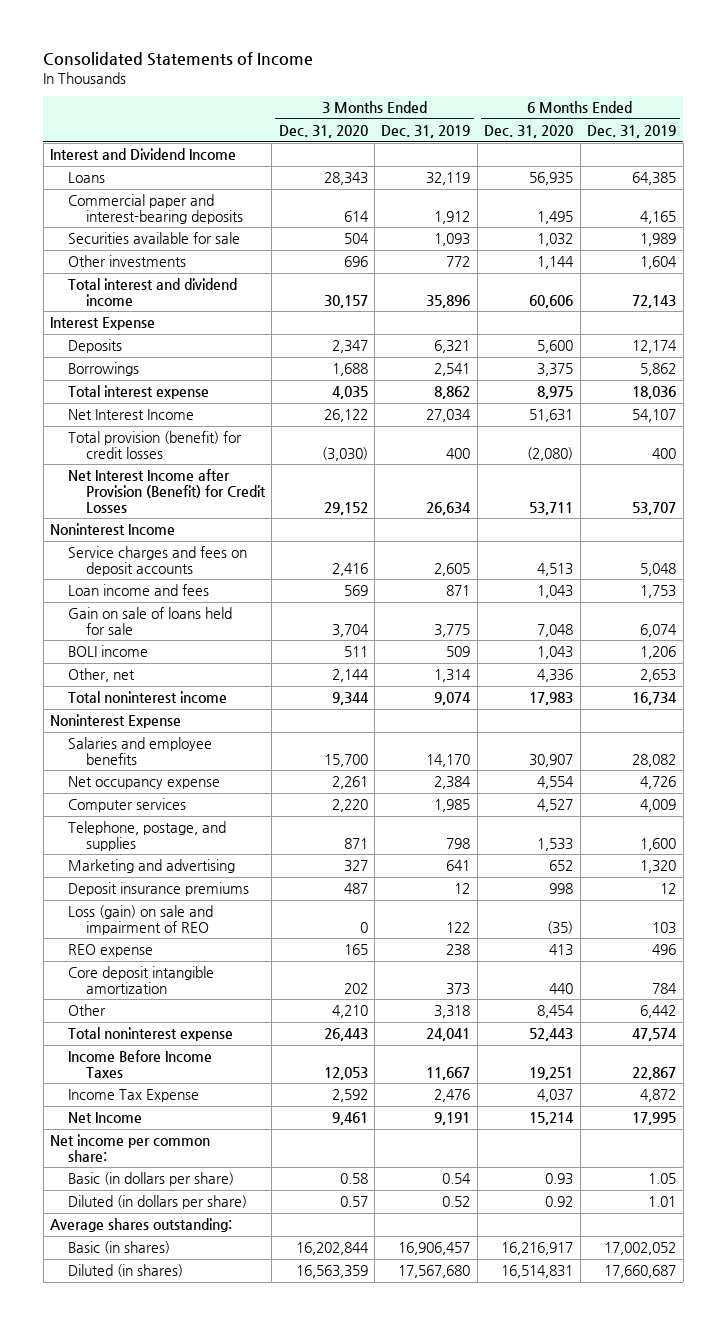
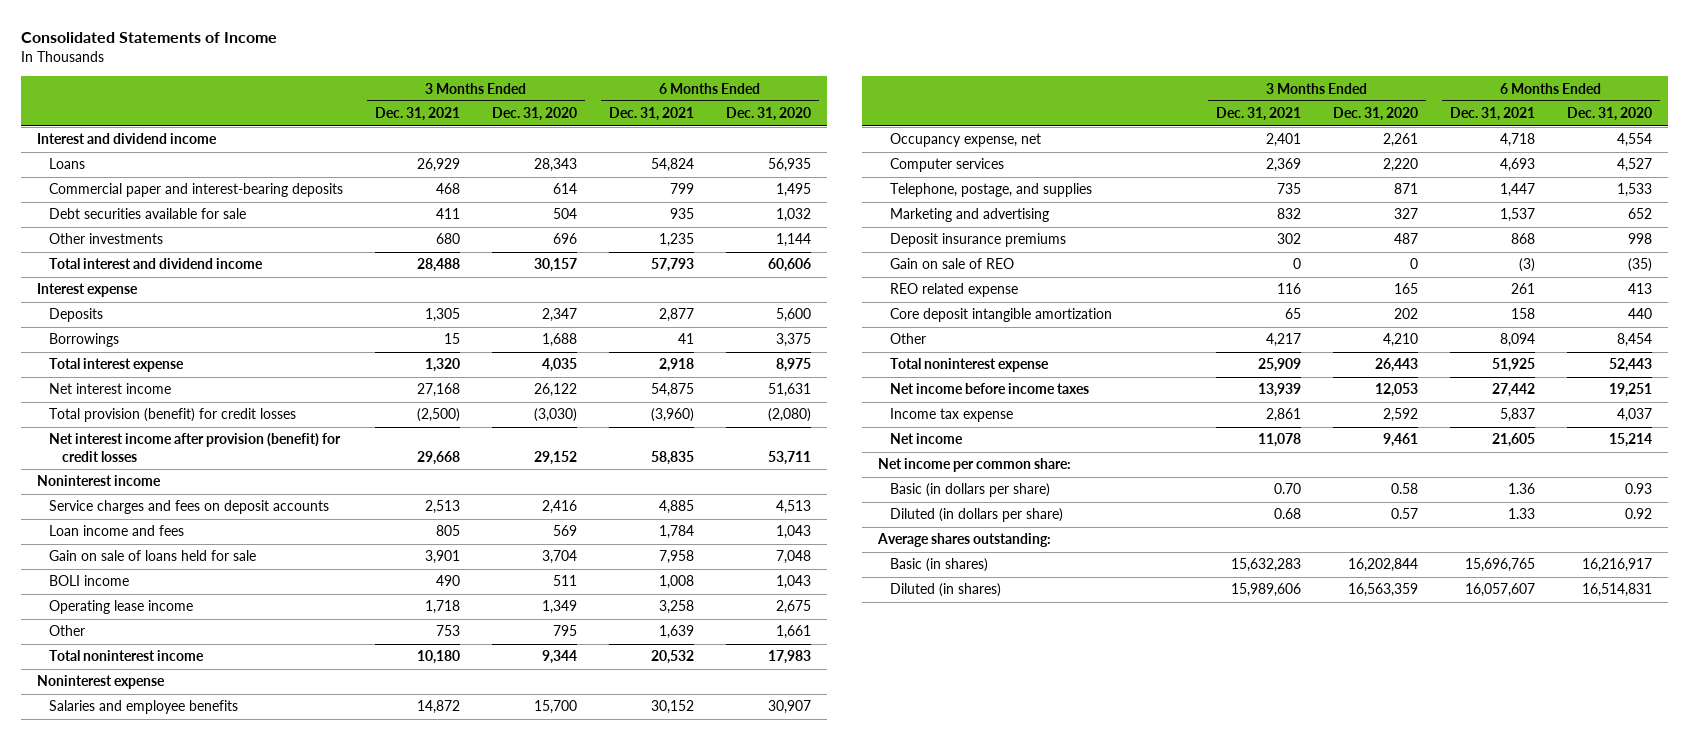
- | 3 Months Ended Dec. 31, 2020 | 3 Months Ended Dec. 31, 2019 | 6 Months Ended Dec. 31, 2020 | 6 Months Ended Dec. 31, 2019
+ | 3 Months Ended Dec. 31, 2021 | 3 Months Ended Dec. 31, 2020 | 6 Months Ended Dec. 31, 2021 | 6 Months Ended Dec. 31, 2020
- Interest and Dividend Income
+ Interest and dividend income
- Securities available for sale | 504 | 1,093 | 1,032 | 1,989
+ Debt securities available for sale | 411 | 504 | 935 | 1,032
- Interest Expense
+ Interest expense
- Net Interest Income | 26,122 | 27,034 | 51,631 | 54,107
+ Net interest income | 27,168 | 26,122 | 54,875 | 51,631
- Net Interest Income after Provision (Benefit) for Credit Losses | 29,152 | 26,634 | 53,711 | 53,707
- Noninterest Income
+ Net interest income after provision (benefit) for credit losses | 29,668 | 29,152 | 58,835 | 53,711
+ Noninterest income
- Other, net | 2,144 | 1,314 | 4,336 | 2,653
+ Operating lease income | 1,718 | 1,349 | 3,258 | 2,675
+ Other | 753 | 795 | 1,639 | 1,661
- Noninterest Expense
+ Noninterest expense
- Net occupancy expense | 2,261 | 2,384 | 4,554 | 4,726
+ Occupancy expense, net | 2,401 | 2,261 | 4,718 | 4,554
- Loss (gain) on sale and impairment of REO | 0 | 122 | (35) | 103
- REO expense | 165 | 238 | 413 | 496
+ Gain on sale of REO | 0 | 0 | (3) | (35)
+ REO related expense | 116 | 165 | 261 | 413
- Income Before Income Taxes | 12,053 | 11,667 | 19,251 | 22,867
- Income Tax Expense | 2,592 | 2,476 | 4,037 | 4,872
- Net Income | 9,461 | 9,191 | 15,214 | 17,995
+ Net income before income taxes | 13,939 | 12,053 | 27,442 | 19,251
+ Income tax expense | 2,861 | 2,592 | 5,837 | 4,037
+ Net income | 11,078 | 9,461 | 21,605 | 15,214

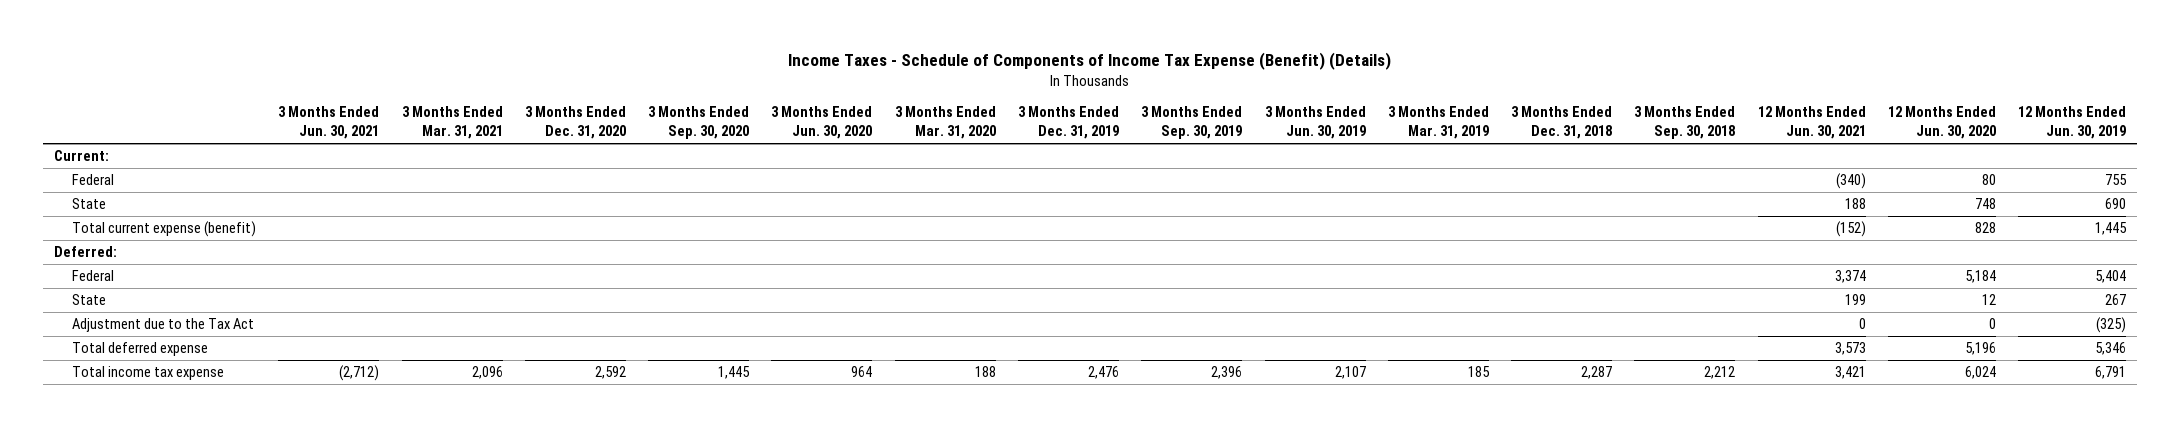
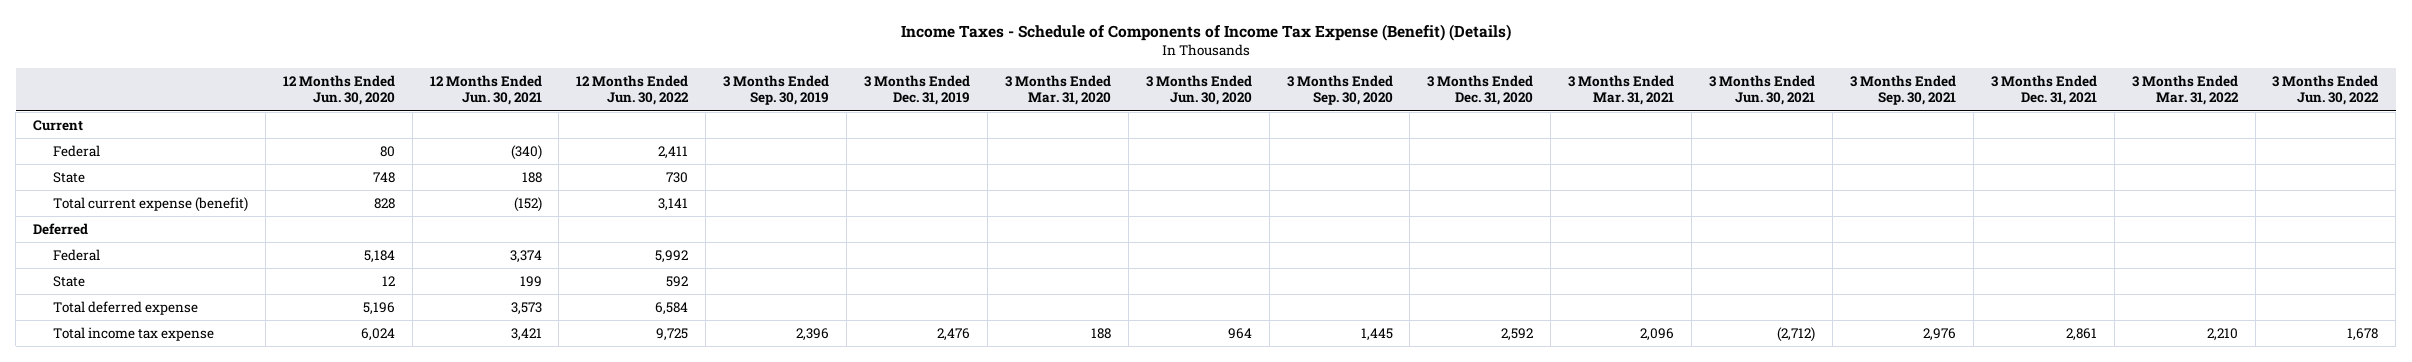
- | 3 Months Ended Jun. 30, 2021 | 3 Months Ended Mar. 31, 2021 | 3 Months Ended Dec. 31, 2020 | 3 Months Ended Sep. 30, 2020 | 3 Months Ended Jun. 30, 2020 | 3 Months Ended Mar. 31, 2020 | 3 Months Ended Dec. 31, 2019 | 3 Months Ended Sep. 30, 2019 | 3 Months Ended Jun. 30, 2019 | 3 Months Ended Mar. 31, 2019 | 3 Months Ended Dec. 31, 2018 | 3 Months Ended Sep. 30, 2018 | 12 Months Ended Jun. 30, 2021 | 12 Months Ended Jun. 30, 2020 | 12 Months Ended Jun. 30, 2019
+ | 12 Months Ended Jun. 30, 2020 | 12 Months Ended Jun. 30, 2021 | 12 Months Ended Jun. 30, 2022 | 3 Months Ended Sep. 30, 2019 | 3 Months Ended Dec. 31, 2019 | 3 Months Ended Mar. 31, 2020 | 3 Months Ended Jun. 30, 2020 | 3 Months Ended Sep. 30, 2020 | 3 Months Ended Dec. 31, 2020 | 3 Months Ended Mar. 31, 2021 | 3 Months Ended Jun. 30, 2021 | 3 Months Ended Sep. 30, 2021 | 3 Months Ended Dec. 31, 2021 | 3 Months Ended Mar. 31, 2022 | 3 Months Ended Jun. 30, 2022
- Current:
+ Current
- Deferred:
+ Deferred
- Adjustment due to the Tax Act | | | | | | | | | | | | | 0 | 0 | (325)

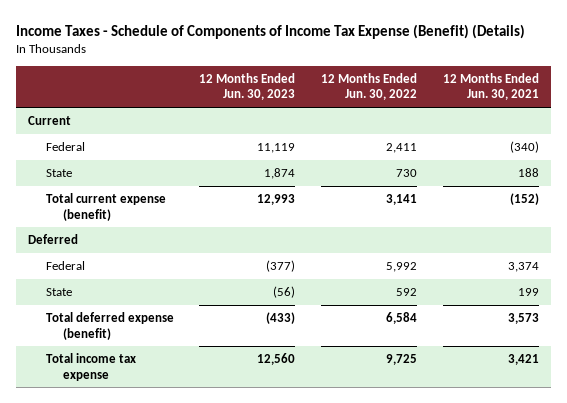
- | 12 Months Ended Jun. 30, 2020 | 12 Months Ended Jun. 30, 2021 | 12 Months Ended Jun. 30, 2022 | 3 Months Ended Sep. 30, 2019 | 3 Months Ended Dec. 31, 2019 | 3 Months Ended Mar. 31, 2020 | 3 Months Ended Jun. 30, 2020 | 3 Months Ended Sep. 30, 2020 | 3 Months Ended Dec. 31, 2020 | 3 Months Ended Mar. 31, 2021 | 3 Months Ended Jun. 30, 2021 | 3 Months Ended Sep. 30, 2021 | 3 Months Ended Dec. 31, 2021 | 3 Months Ended Mar. 31, 2022 | 3 Months Ended Jun. 30, 2022
+ | 12 Months Ended Jun. 30, 2023 | 12 Months Ended Jun. 30, 2022 | 12 Months Ended Jun. 30, 2021
- Total deferred expense | 5,196 | 3,573 | 6,584 | | | | | | | | | | | |
+ Total deferred expense (benefit) | (433) | 6,584 | 3,573

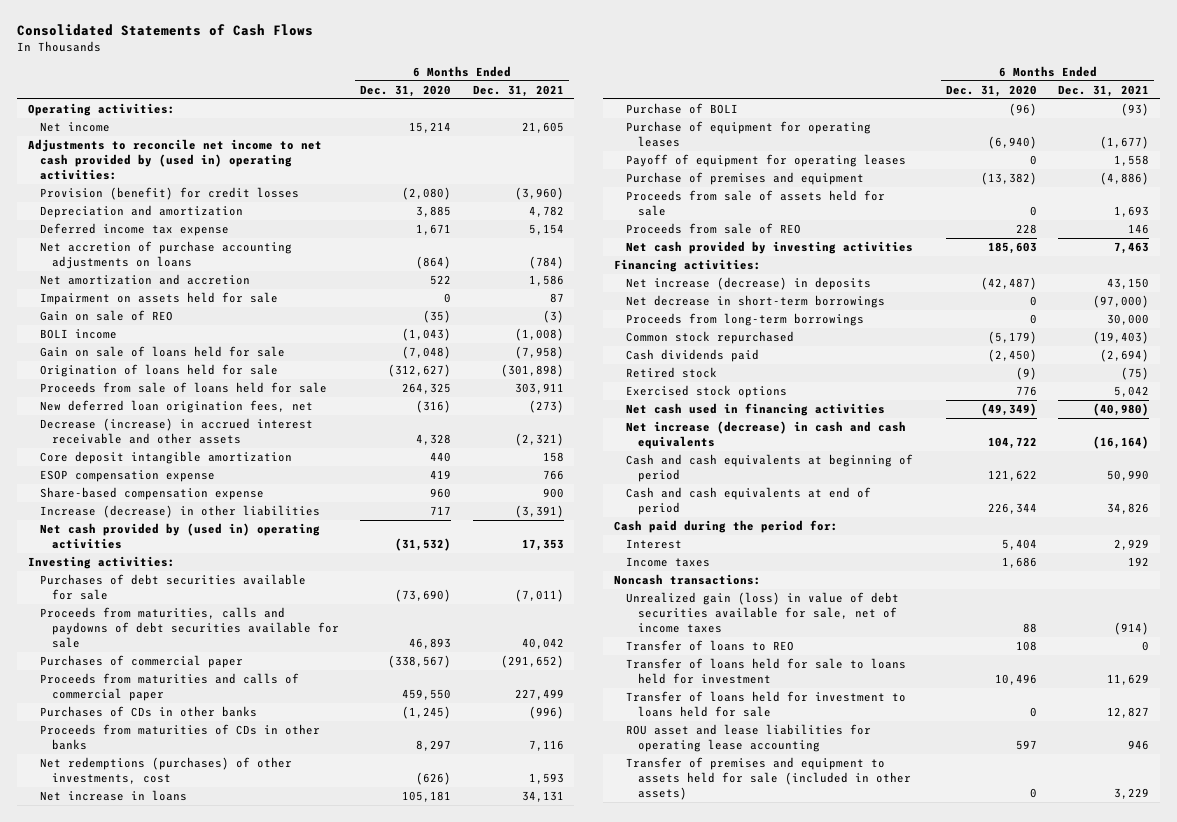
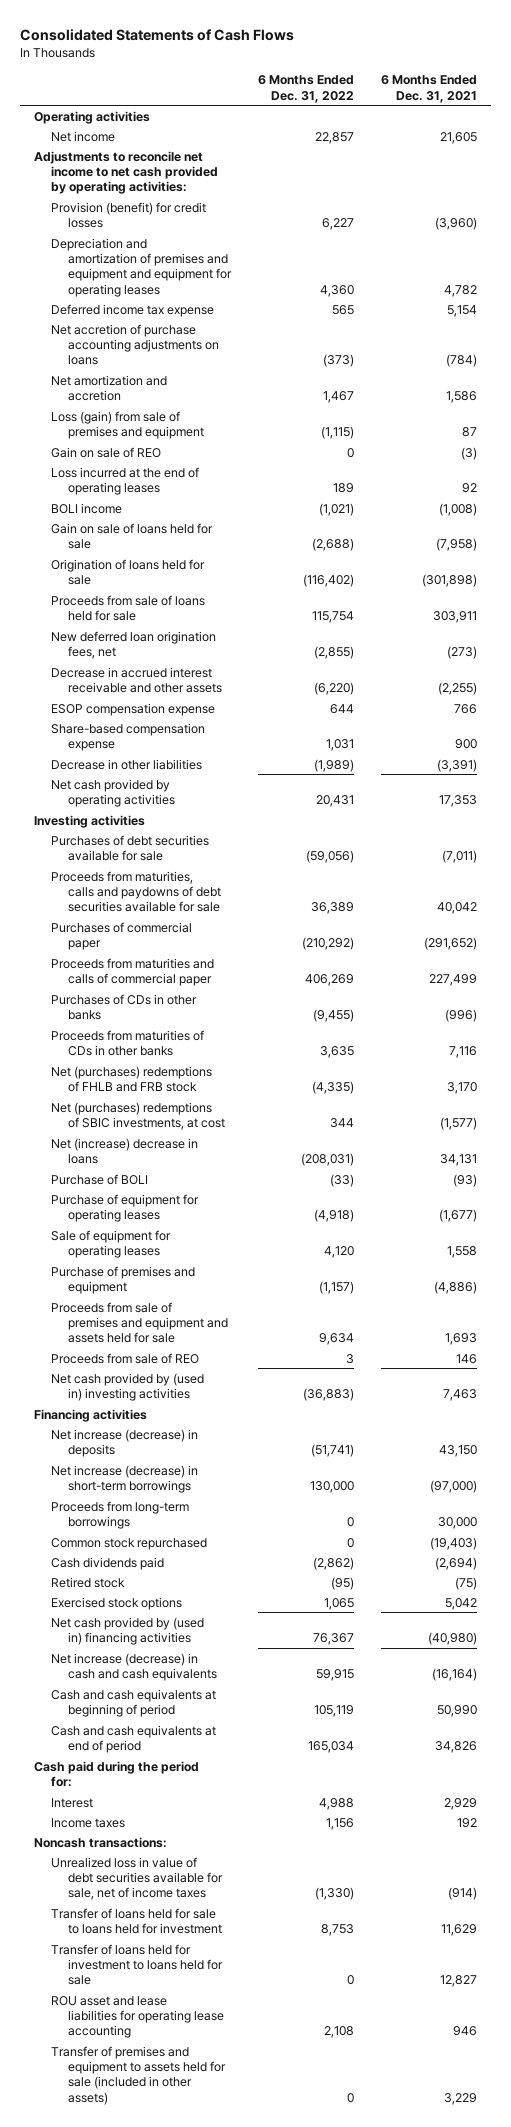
- | 6 Months Ended Dec. 31, 2020 | 6 Months Ended Dec. 31, 2021
+ | 6 Months Ended Dec. 31, 2022 | 6 Months Ended Dec. 31, 2021
- Operating activities:
+ Operating activities
- Adjustments to reconcile net income to net cash provided by (used in) operating activities:
+ Adjustments to reconcile net income to net cash provided by operating activities:
- Depreciation and amortization | 3,885 | 4,782
+ Depreciation and amortization of premises and equipment and equipment for operating leases | 4,360 | 4,782
- Impairment on assets held for sale | 0 | 87
+ Loss (gain) from sale of premises and equipment | (1,115) | 87
+ Loss incurred at the end of operating leases | 189 | 92
- Decrease (increase) in accrued interest receivable and other assets | 4,328 | (2,321)
- Core deposit intangible amortization | 440 | 158
+ Decrease in accrued interest receivable and other assets | (6,220) | (2,255)
- Increase (decrease) in other liabilities | 717 | (3,391)
- Net cash provided by (used in) operating activities | (31,532) | 17,353
- Investing activities:
+ Decrease in other liabilities | (1,989) | (3,391)
+ Net cash provided by operating activities | 20,431 | 17,353
+ Investing activities
- Net redemptions (purchases) of other investments, cost | (626) | 1,593
- Net increase in loans | 105,181 | 34,131
+ Net (purchases) redemptions of FHLB and FRB stock | (4,335) | 3,170
+ Net (purchases) redemptions of SBIC investments, at cost | 344 | (1,577)
+ Net (increase) decrease in loans | (208,031) | 34,131
- Payoff of equipment for operating leases | 0 | 1,558
+ Sale of equipment for operating leases | 4,120 | 1,558
- Proceeds from sale of assets held for sale | 0 | 1,693
+ Proceeds from sale of premises and equipment and assets held for sale | 9,634 | 1,693
- Net cash provided by investing activities | 185,603 | 7,463
- Financing activities:
+ Net cash provided by (used in) investing activities | (36,883) | 7,463
+ Financing activities
- Net decrease in short-term borrowings | 0 | (97,000)
+ Net increase (decrease) in short-term borrowings | 130,000 | (97,000)
- Net cash used in financing activities | (49,349) | (40,980)
+ Net cash provided by (used in) financing activities | 76,367 | (40,980)
- Unrealized gain (loss) in value of debt securities available for sale, net of income taxes | 88 | (914)
- Transfer of loans to REO | 108 | 0
+ Unrealized loss in value of debt securities available for sale, net of income taxes | (1,330) | (914)

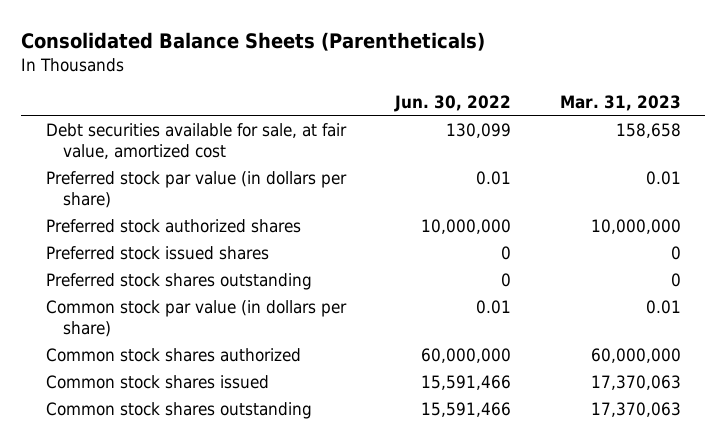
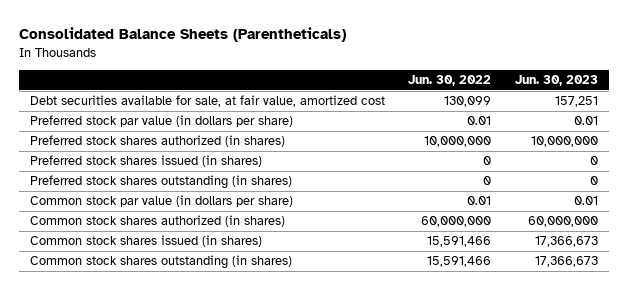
- | Jun. 30, 2022 | Mar. 31, 2023
+ | Jun. 30, 2022 | Jun. 30, 2023
- Preferred stock authorized shares | 10,000,000 | 10,000,000
- Preferred stock issued shares | 0 | 0
- Preferred stock shares outstanding | 0 | 0
+ Preferred stock shares authorized (in shares) | 10,000,000 | 10,000,000
+ Preferred stock shares issued (in shares) | 0 | 0
+ Preferred stock shares outstanding (in shares) | 0 | 0
- Common stock shares authorized | 60,000,000 | 60,000,000
- Common stock shares issued | 15,591,466 | 17,370,063
- Common stock shares outstanding | 15,591,466 | 17,370,063
+ Common stock shares authorized (in shares) | 60,000,000 | 60,000,000
+ Common stock shares issued (in shares) | 15,591,466 | 17,366,673
+ Common stock shares outstanding (in shares) | 15,591,466 | 17,366,673

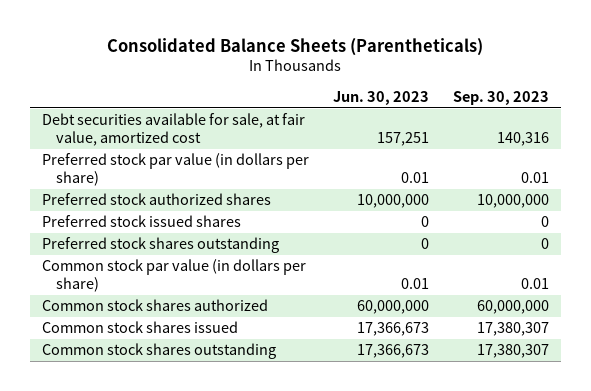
- | Jun. 30, 2022 | Jun. 30, 2023
+ | Jun. 30, 2023 | Sep. 30, 2023
- Preferred stock shares authorized (in shares) | 10,000,000 | 10,000,000
- Preferred stock shares issued (in shares) | 0 | 0
- Preferred stock shares outstanding (in shares) | 0 | 0
+ Preferred stock authorized shares | 10,000,000 | 10,000,000
+ Preferred stock issued shares | 0 | 0
+ Preferred stock shares outstanding | 0 | 0
- Common stock shares authorized (in shares) | 60,000,000 | 60,000,000
- Common stock shares issued (in shares) | 15,591,466 | 17,366,673
- Common stock shares outstanding (in shares) | 15,591,466 | 17,366,673
+ Common stock shares authorized | 60,000,000 | 60,000,000
+ Common stock shares issued | 17,366,673 | 17,380,307
+ Common stock shares outstanding | 17,366,673 | 17,380,307

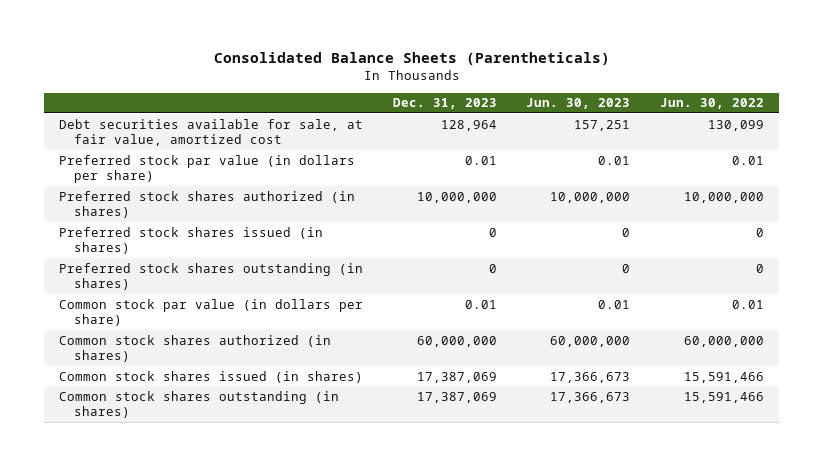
- | Jun. 30, 2023 | Sep. 30, 2023
+ | Dec. 31, 2023 | Jun. 30, 2023 | Jun. 30, 2022
- Preferred stock authorized shares | 10,000,000 | 10,000,000
- Preferred stock issued shares | 0 | 0
- Preferred stock shares outstanding | 0 | 0
+ Preferred stock shares authorized (in shares) | 10,000,000 | 10,000,000 | 10,000,000
+ Preferred stock shares issued (in shares) | 0 | 0 | 0
+ Preferred stock shares outstanding (in shares) | 0 | 0 | 0
- Common stock shares authorized | 60,000,000 | 60,000,000
- Common stock shares issued | 17,366,673 | 17,380,307
- Common stock shares outstanding | 17,366,673 | 17,380,307
+ Common stock shares authorized (in shares) | 60,000,000 | 60,000,000 | 60,000,000
+ Common stock shares issued (in shares) | 17,387,069 | 17,366,673 | 15,591,466
+ Common stock shares outstanding (in shares) | 17,387,069 | 17,366,673 | 15,591,466

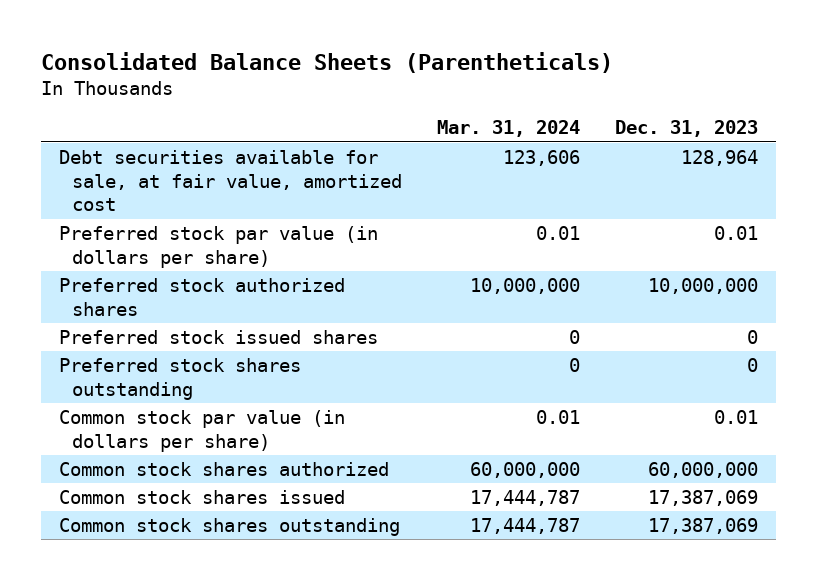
- | Dec. 31, 2023 | Jun. 30, 2023 | Jun. 30, 2022
+ | Mar. 31, 2024 | Dec. 31, 2023
- Preferred stock shares authorized (in shares) | 10,000,000 | 10,000,000 | 10,000,000
- Preferred stock shares issued (in shares) | 0 | 0 | 0
- Preferred stock shares outstanding (in shares) | 0 | 0 | 0
+ Preferred stock authorized shares | 10,000,000 | 10,000,000
+ Preferred stock issued shares | 0 | 0
+ Preferred stock shares outstanding | 0 | 0
- Common stock shares authorized (in shares) | 60,000,000 | 60,000,000 | 60,000,000
- Common stock shares issued (in shares) | 17,387,069 | 17,366,673 | 15,591,466
- Common stock shares outstanding (in shares) | 17,387,069 | 17,366,673 | 15,591,466
+ Common stock shares authorized | 60,000,000 | 60,000,000
+ Common stock shares issued | 17,444,787 | 17,387,069
+ Common stock shares outstanding | 17,444,787 | 17,387,069

